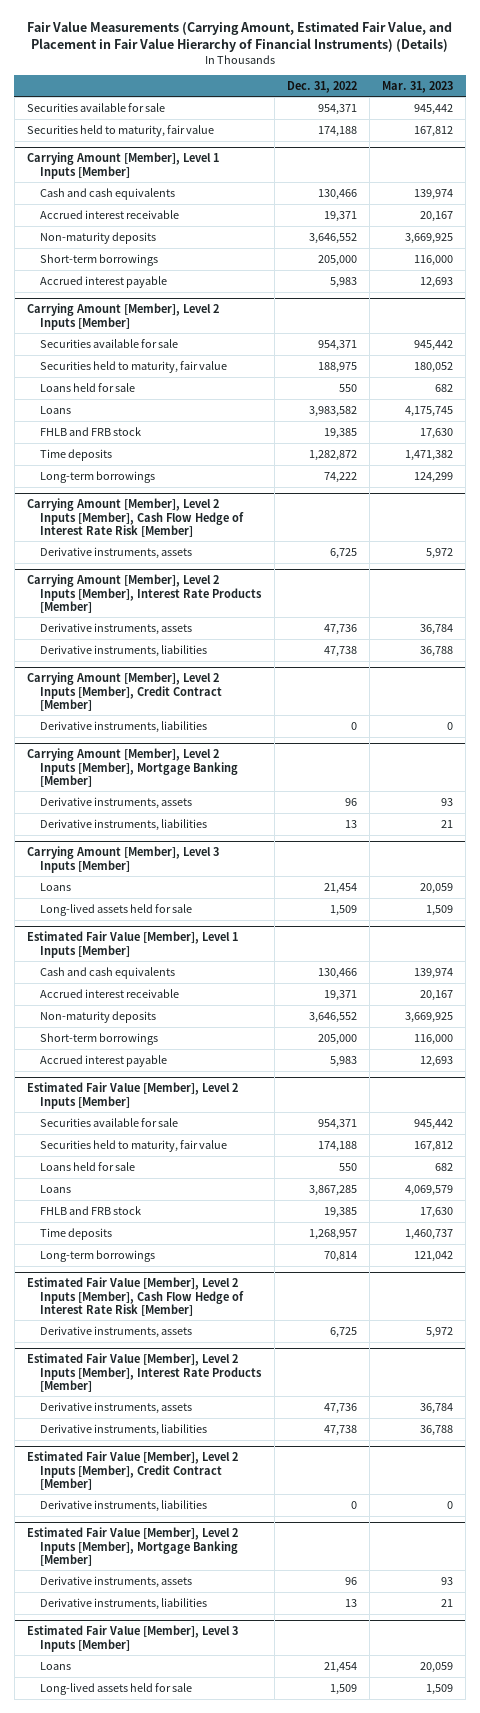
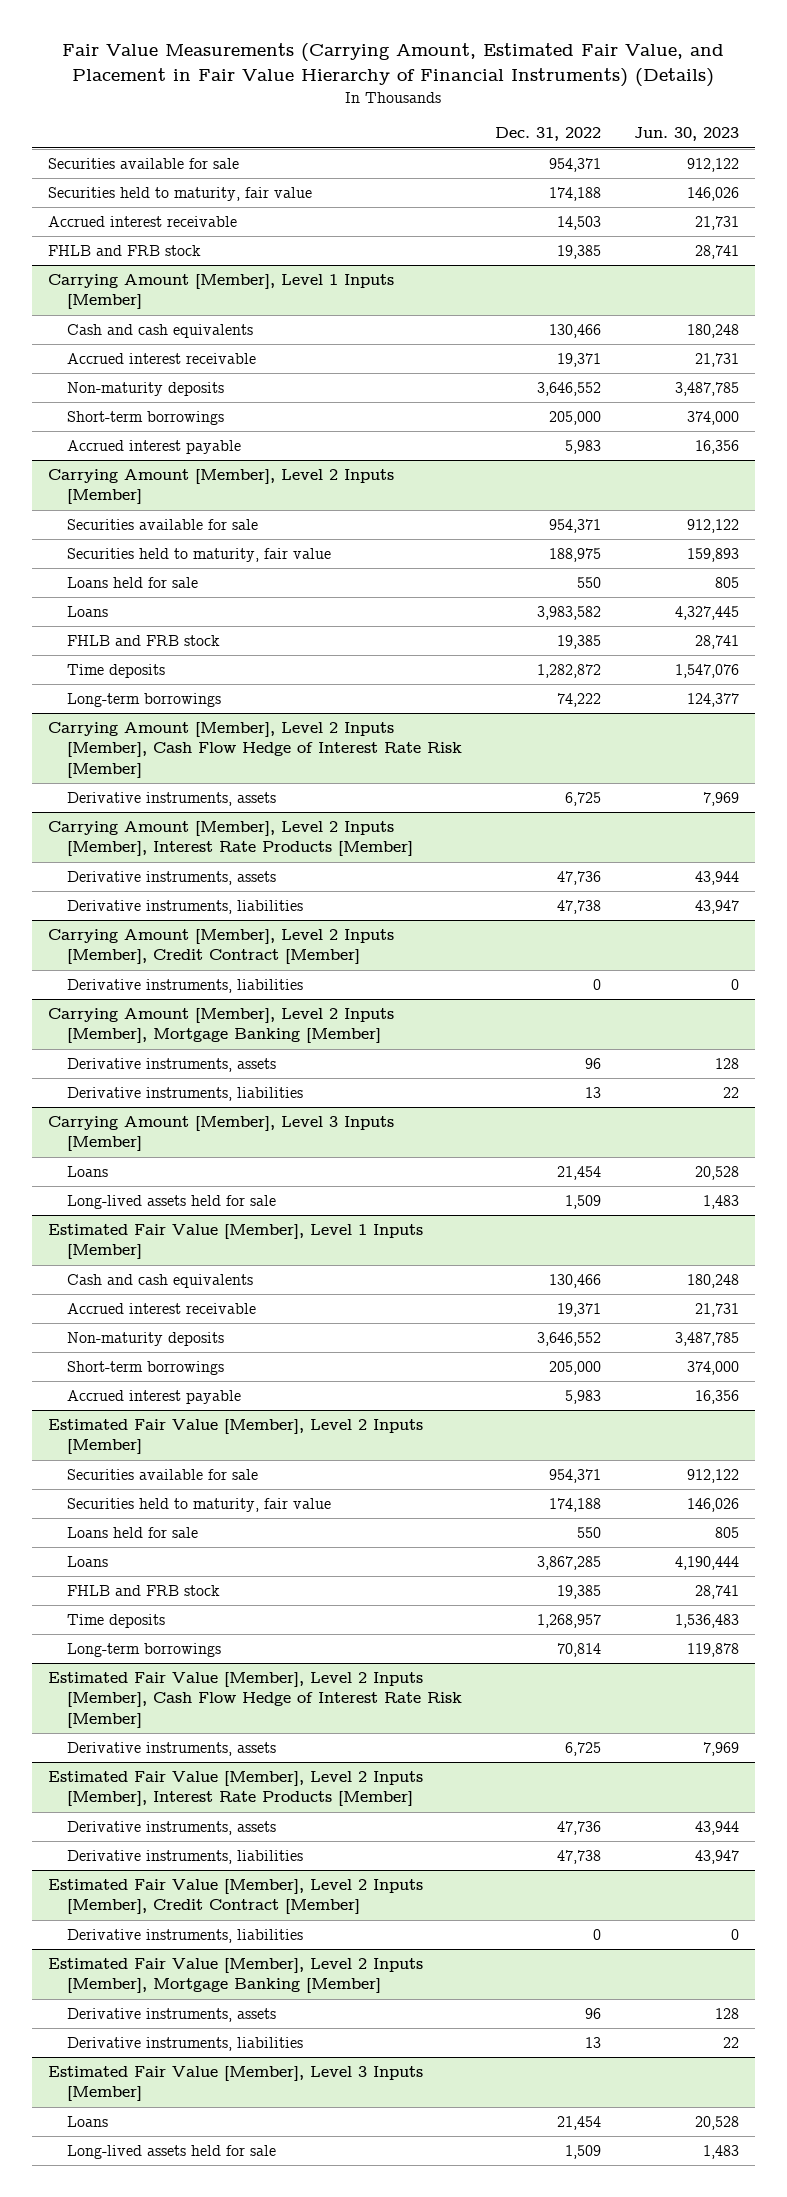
- | Dec. 31, 2022 | Mar. 31, 2023
+ | Dec. 31, 2022 | Jun. 30, 2023
+ Accrued interest receivable | 14,503 | 21,731
+ FHLB and FRB stock | 19,385 | 28,741

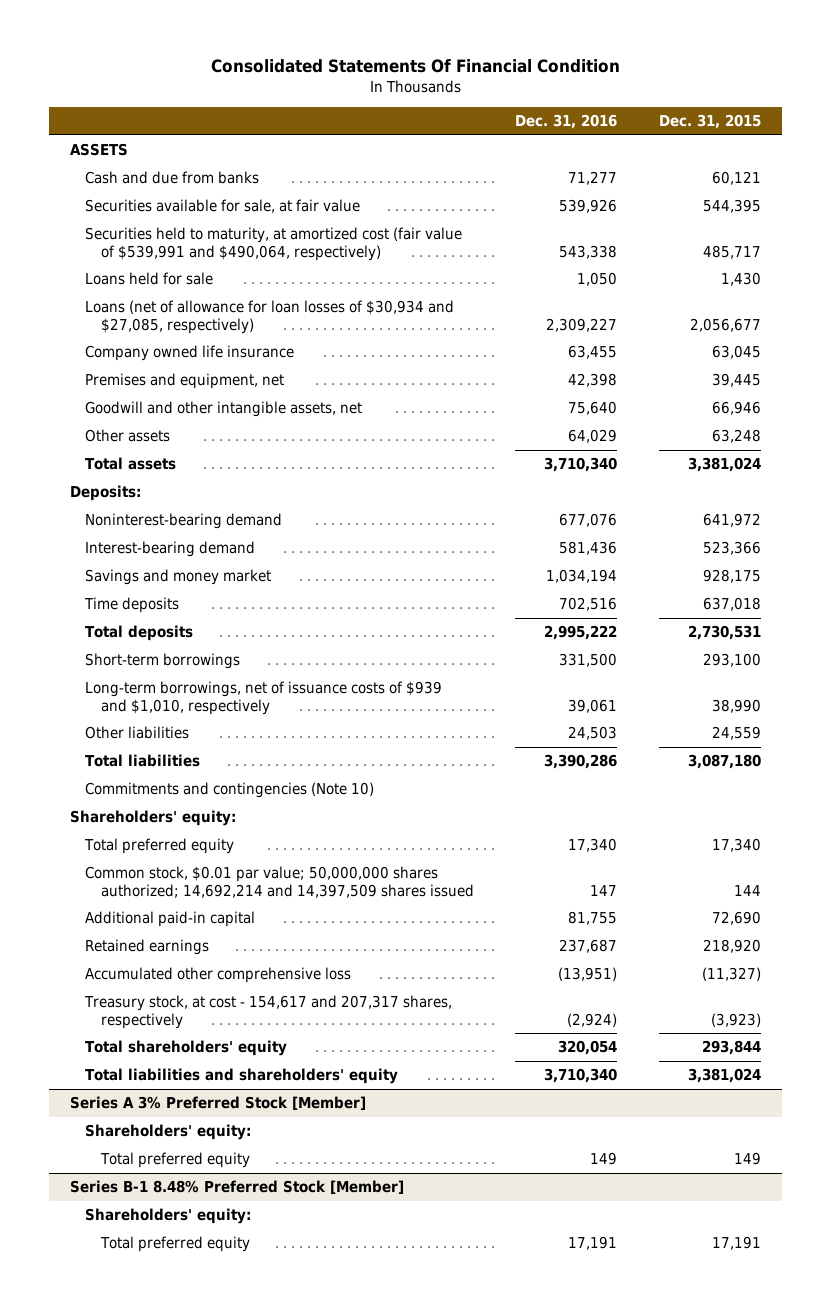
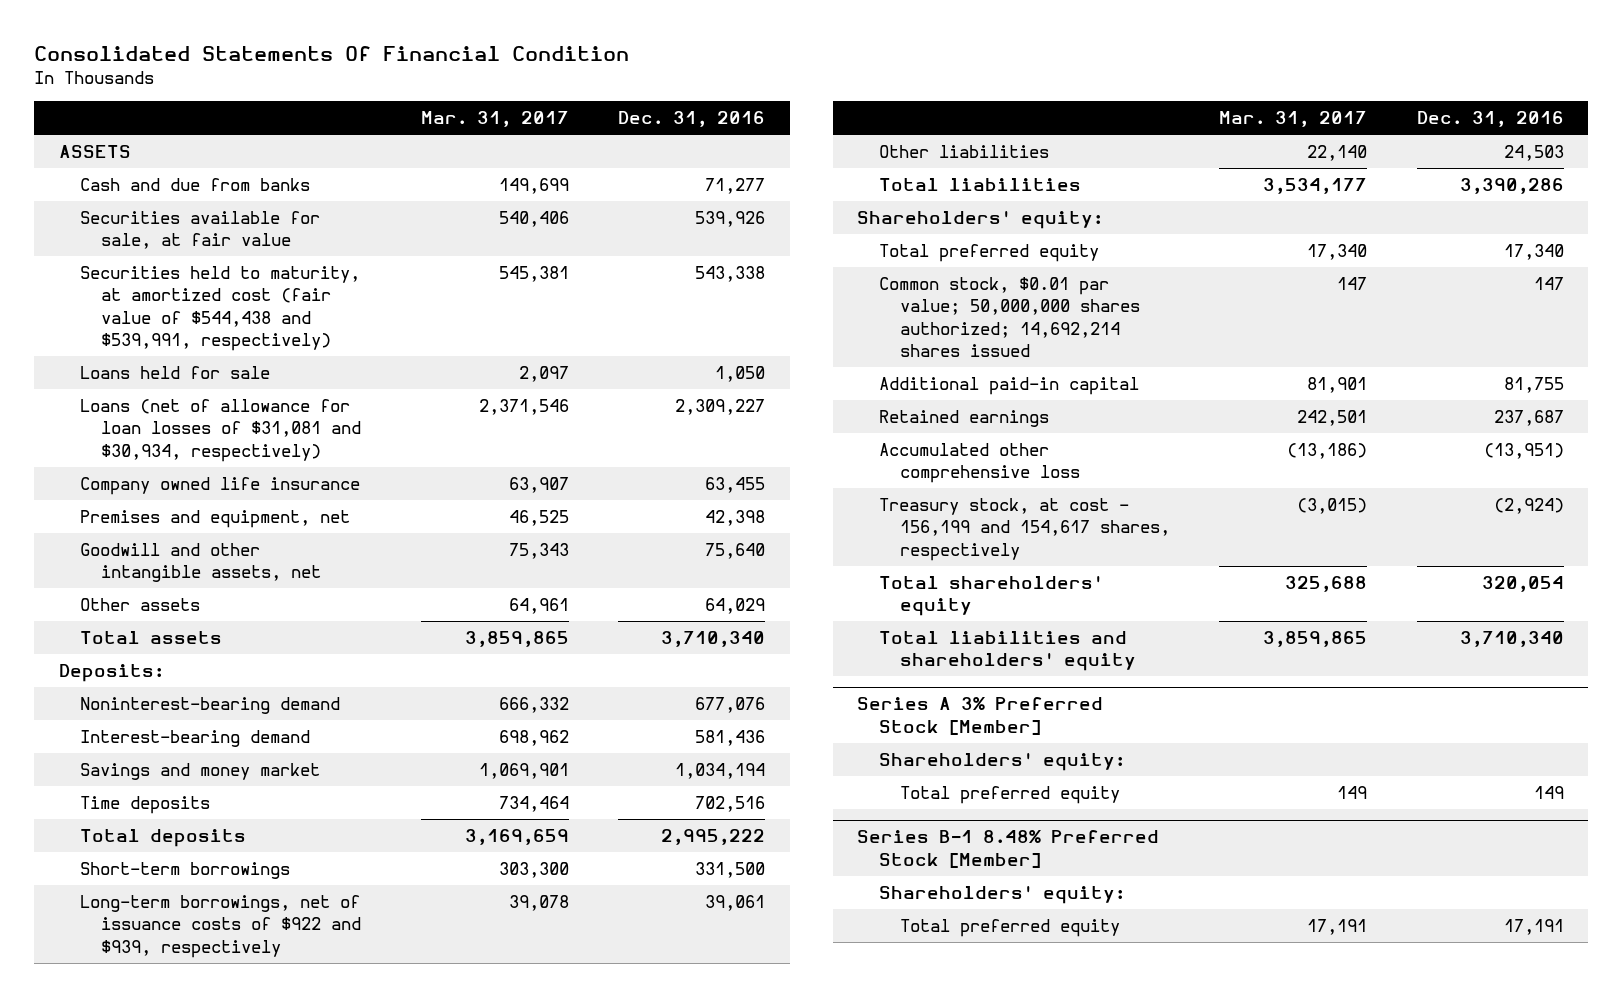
- | Dec. 31, 2016 | Dec. 31, 2015
+ | Mar. 31, 2017 | Dec. 31, 2016
- Securities held to maturity, at amortized cost (fair value of $539,991 and $490,064, respectively) | 543,338 | 485,717
+ Securities held to maturity, at amortized cost (fair value of $544,438 and $539,991, respectively) | 545,381 | 543,338
- Loans (net of allowance for loan losses of $30,934 and $27,085, respectively) | 2,309,227 | 2,056,677
+ Loans (net of allowance for loan losses of $31,081 and $30,934, respectively) | 2,371,546 | 2,309,227
- Long-term borrowings, net of issuance costs of $939 and $1,010, respectively | 39,061 | 38,990
+ Long-term borrowings, net of issuance costs of $922 and $939, respectively | 39,078 | 39,061
- Commitments and contingencies (Note 10)
- Common stock, $0.01 par value; 50,000,000 shares authorized; 14,692,214 and 14,397,509 shares issued | 147 | 144
+ Common stock, $0.01 par value; 50,000,000 shares authorized; 14,692,214 shares issued | 147 | 147
- Treasury stock, at cost - 154,617 and 207,317 shares, respectively | (2,924) | (3,923)
+ Treasury stock, at cost - 156,199 and 154,617 shares, respectively | (3,015) | (2,924)

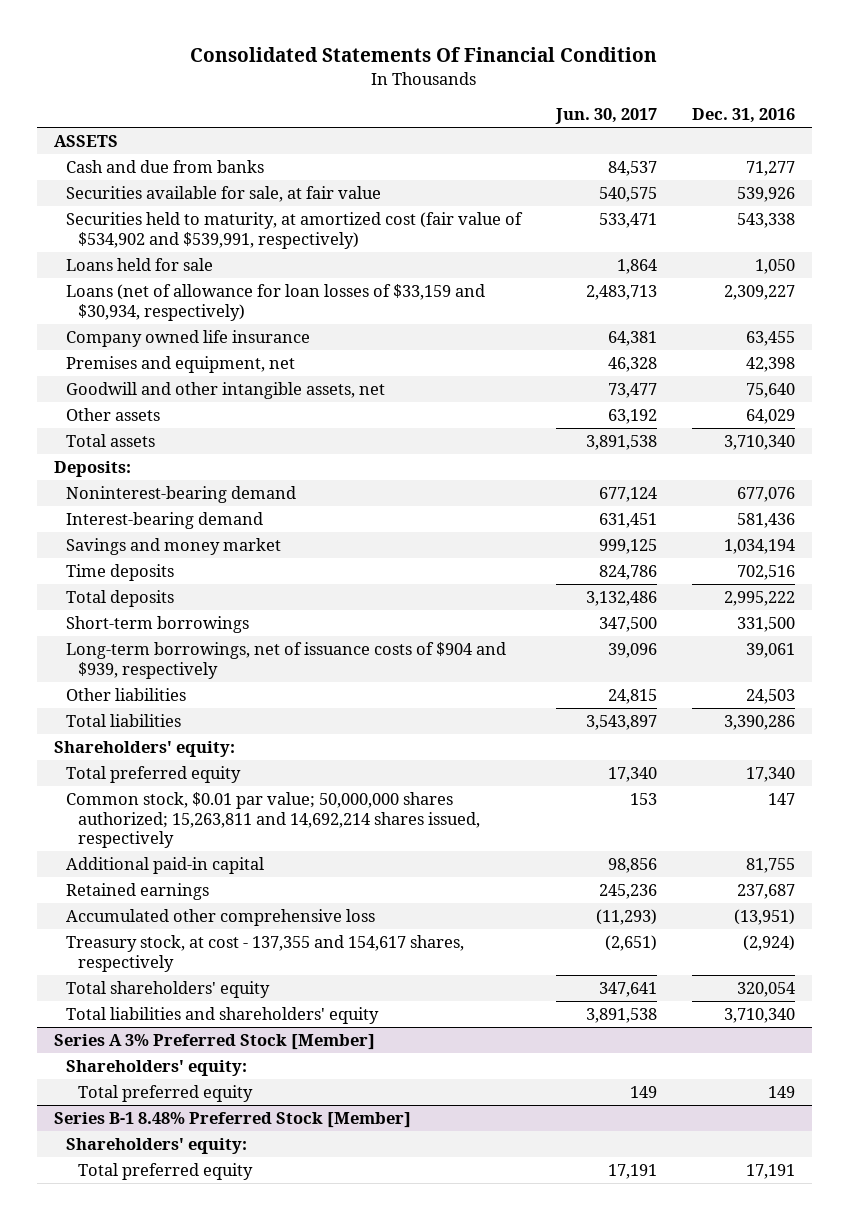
- | Mar. 31, 2017 | Dec. 31, 2016
+ | Jun. 30, 2017 | Dec. 31, 2016
- Securities held to maturity, at amortized cost (fair value of $544,438 and $539,991, respectively) | 545,381 | 543,338
+ Securities held to maturity, at amortized cost (fair value of $534,902 and $539,991, respectively) | 533,471 | 543,338
- Loans (net of allowance for loan losses of $31,081 and $30,934, respectively) | 2,371,546 | 2,309,227
+ Loans (net of allowance for loan losses of $33,159 and $30,934, respectively) | 2,483,713 | 2,309,227
- Long-term borrowings, net of issuance costs of $922 and $939, respectively | 39,078 | 39,061
+ Long-term borrowings, net of issuance costs of $904 and $939, respectively | 39,096 | 39,061
- Common stock, $0.01 par value; 50,000,000 shares authorized; 14,692,214 shares issued | 147 | 147
+ Common stock, $0.01 par value; 50,000,000 shares authorized; 15,263,811 and 14,692,214 shares issued, respectively | 153 | 147
- Treasury stock, at cost - 156,199 and 154,617 shares, respectively | (3,015) | (2,924)
+ Treasury stock, at cost - 137,355 and 154,617 shares, respectively | (2,651) | (2,924)

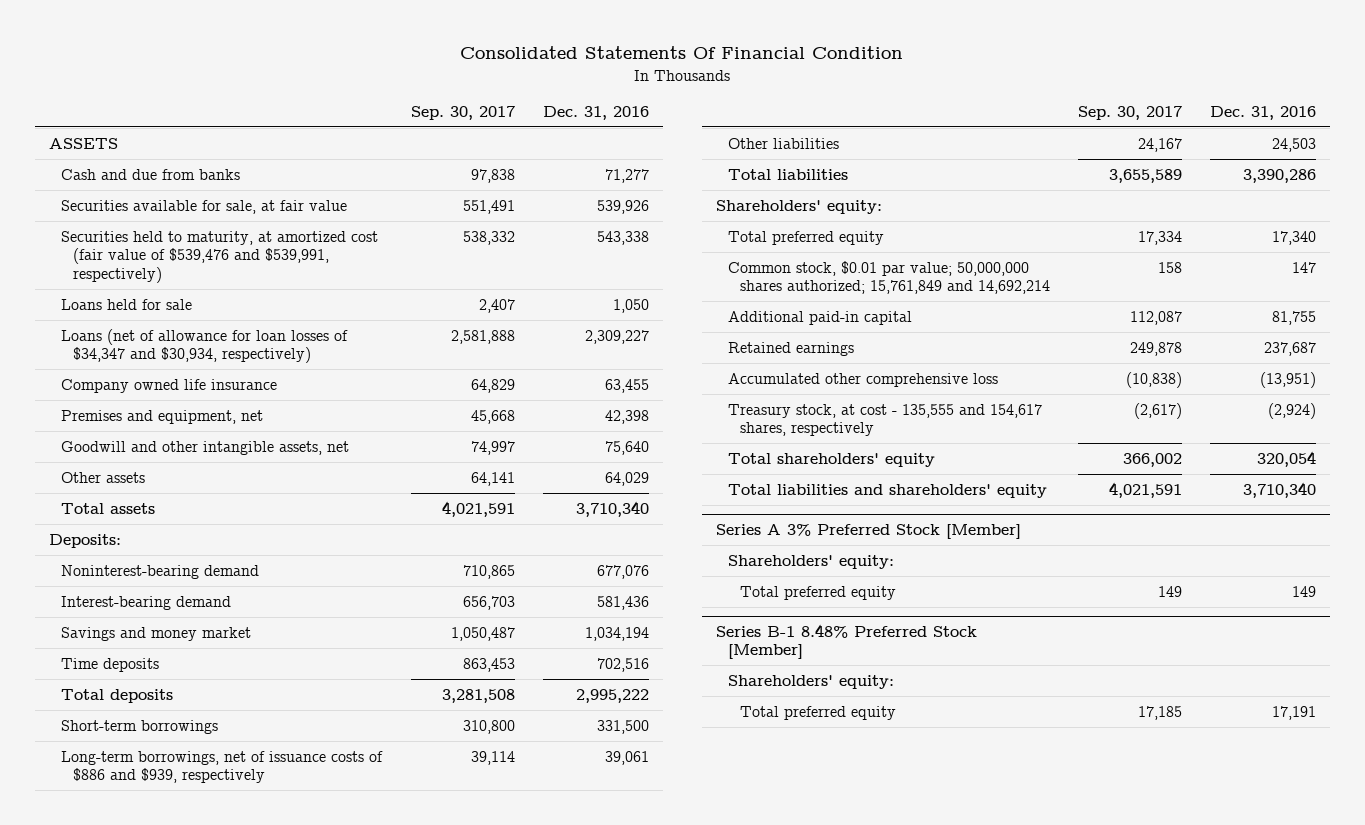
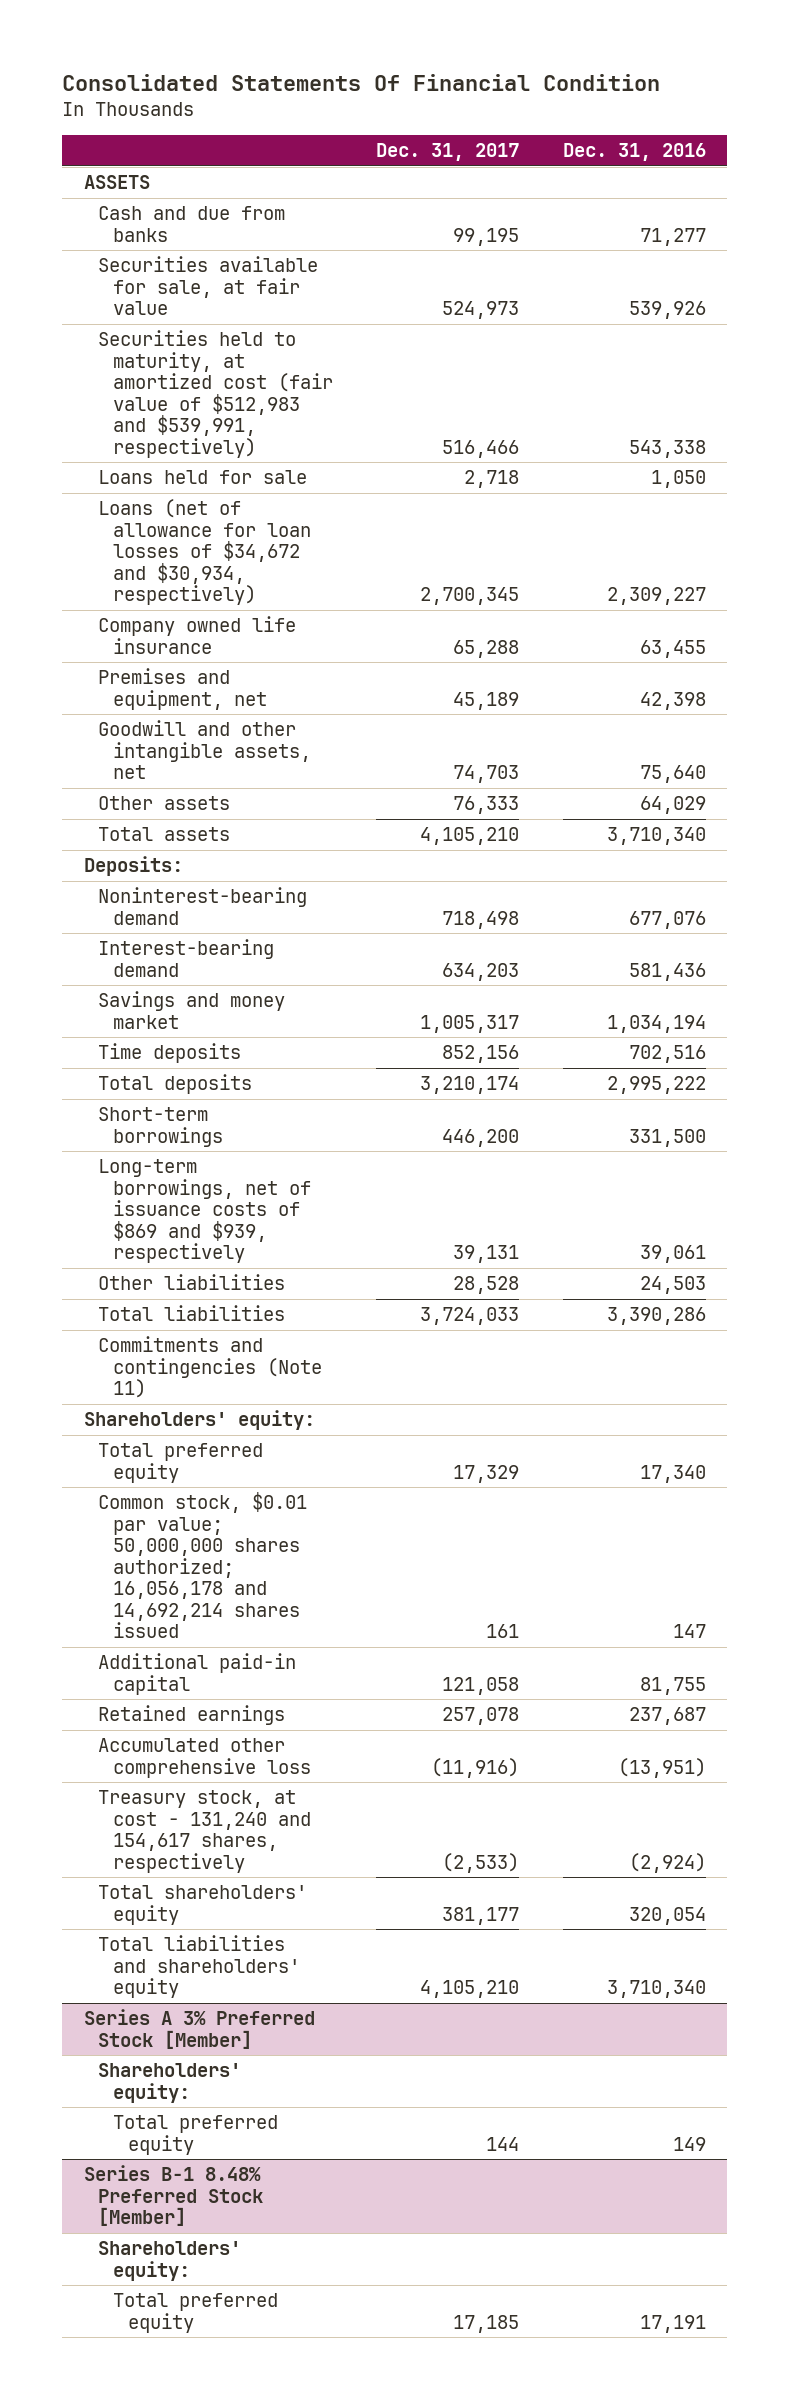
- | Sep. 30, 2017 | Dec. 31, 2016
+ | Dec. 31, 2017 | Dec. 31, 2016
- Securities held to maturity, at amortized cost (fair value of $539,476 and $539,991, respectively) | 538,332 | 543,338
+ Securities held to maturity, at amortized cost (fair value of $512,983 and $539,991, respectively) | 516,466 | 543,338
- Loans (net of allowance for loan losses of $34,347 and $30,934, respectively) | 2,581,888 | 2,309,227
+ Loans (net of allowance for loan losses of $34,672 and $30,934, respectively) | 2,700,345 | 2,309,227
- Long-term borrowings, net of issuance costs of $886 and $939, respectively | 39,114 | 39,061
+ Long-term borrowings, net of issuance costs of $869 and $939, respectively | 39,131 | 39,061
+ Commitments and contingencies (Note 11)
- Common stock, $0.01 par value; 50,000,000 shares authorized; 15,761,849 and 14,692,214 | 158 | 147
+ Common stock, $0.01 par value; 50,000,000 shares authorized; 16,056,178 and 14,692,214 shares issued | 161 | 147
- Treasury stock, at cost - 135,555 and 154,617 shares, respectively | (2,617) | (2,924)
+ Treasury stock, at cost - 131,240 and 154,617 shares, respectively | (2,533) | (2,924)

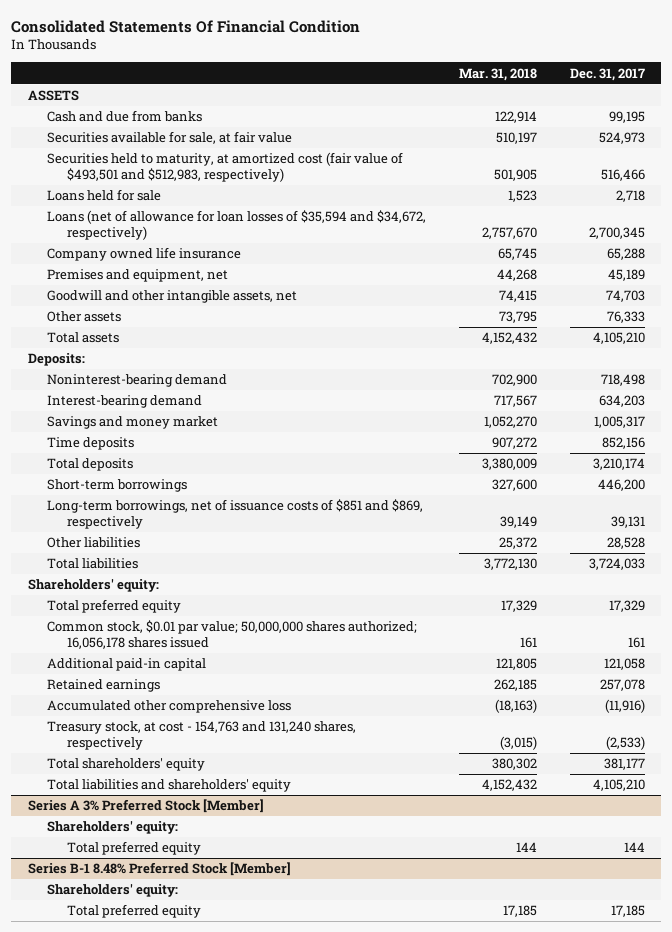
- | Dec. 31, 2017 | Dec. 31, 2016
+ | Mar. 31, 2018 | Dec. 31, 2017
- Securities held to maturity, at amortized cost (fair value of $512,983 and $539,991, respectively) | 516,466 | 543,338
+ Securities held to maturity, at amortized cost (fair value of $493,501 and $512,983, respectively) | 501,905 | 516,466
- Loans (net of allowance for loan losses of $34,672 and $30,934, respectively) | 2,700,345 | 2,309,227
+ Loans (net of allowance for loan losses of $35,594 and $34,672, respectively) | 2,757,670 | 2,700,345
- Long-term borrowings, net of issuance costs of $869 and $939, respectively | 39,131 | 39,061
+ Long-term borrowings, net of issuance costs of $851 and $869, respectively | 39,149 | 39,131
- Commitments and contingencies (Note 11)
- Common stock, $0.01 par value; 50,000,000 shares authorized; 16,056,178 and 14,692,214 shares issued | 161 | 147
+ Common stock, $0.01 par value; 50,000,000 shares authorized; 16,056,178 shares issued | 161 | 161
- Treasury stock, at cost - 131,240 and 154,617 shares, respectively | (2,533) | (2,924)
+ Treasury stock, at cost - 154,763 and 131,240 shares, respectively | (3,015) | (2,533)

